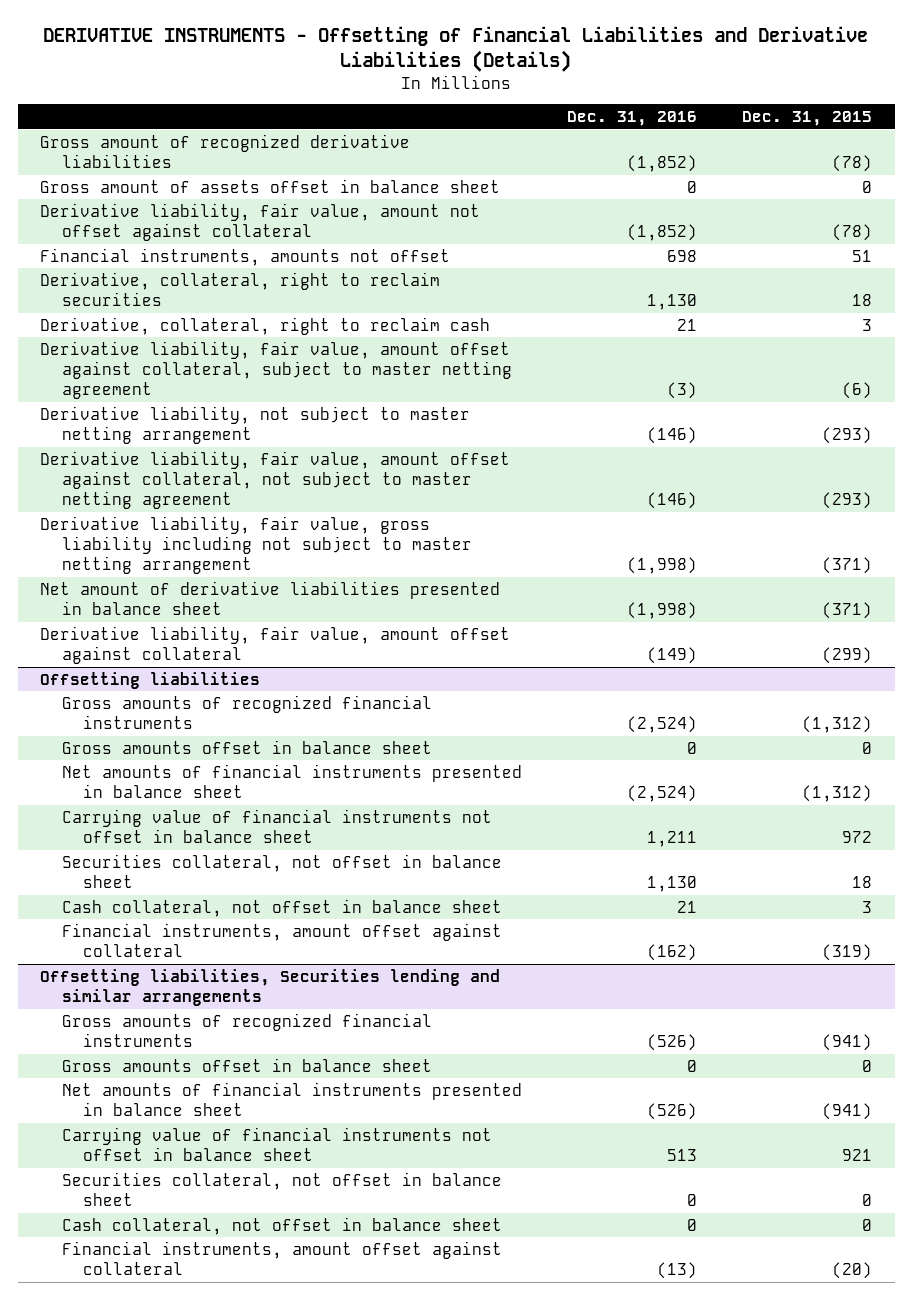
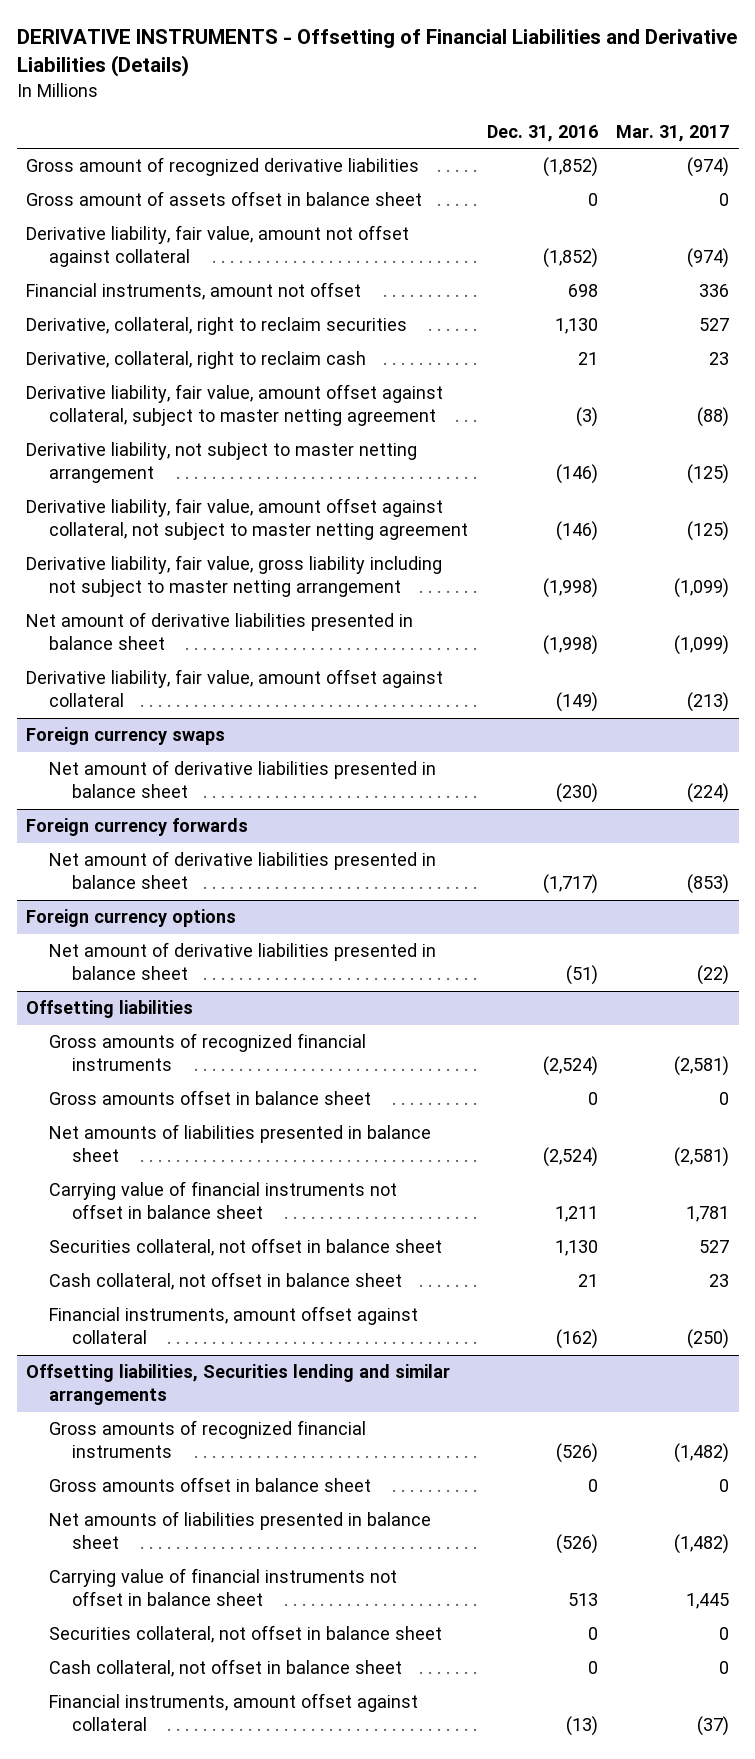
- | Dec. 31, 2016 | Dec. 31, 2015
+ | Dec. 31, 2016 | Mar. 31, 2017
- Financial instruments, amounts not offset | 698 | 51
+ Financial instruments, amount not offset | 698 | 336
+ Foreign currency swaps
+ Net amount of derivative liabilities presented in balance sheet | (230) | (224)
+ Foreign currency forwards
+ Net amount of derivative liabilities presented in balance sheet | (1,717) | (853)
+ Foreign currency options
+ Net amount of derivative liabilities presented in balance sheet | (51) | (22)
@ Offsetting liabilities
- Net amounts of financial instruments presented in balance sheet | (2,524) | (1,312)
+ Net amounts of liabilities presented in balance sheet | (2,524) | (2,581)
@ Offsetting liabilities, Securities lending and similar arrangements
- Net amounts of financial instruments presented in balance sheet | (526) | (941)
+ Net amounts of liabilities presented in balance sheet | (526) | (1,482)

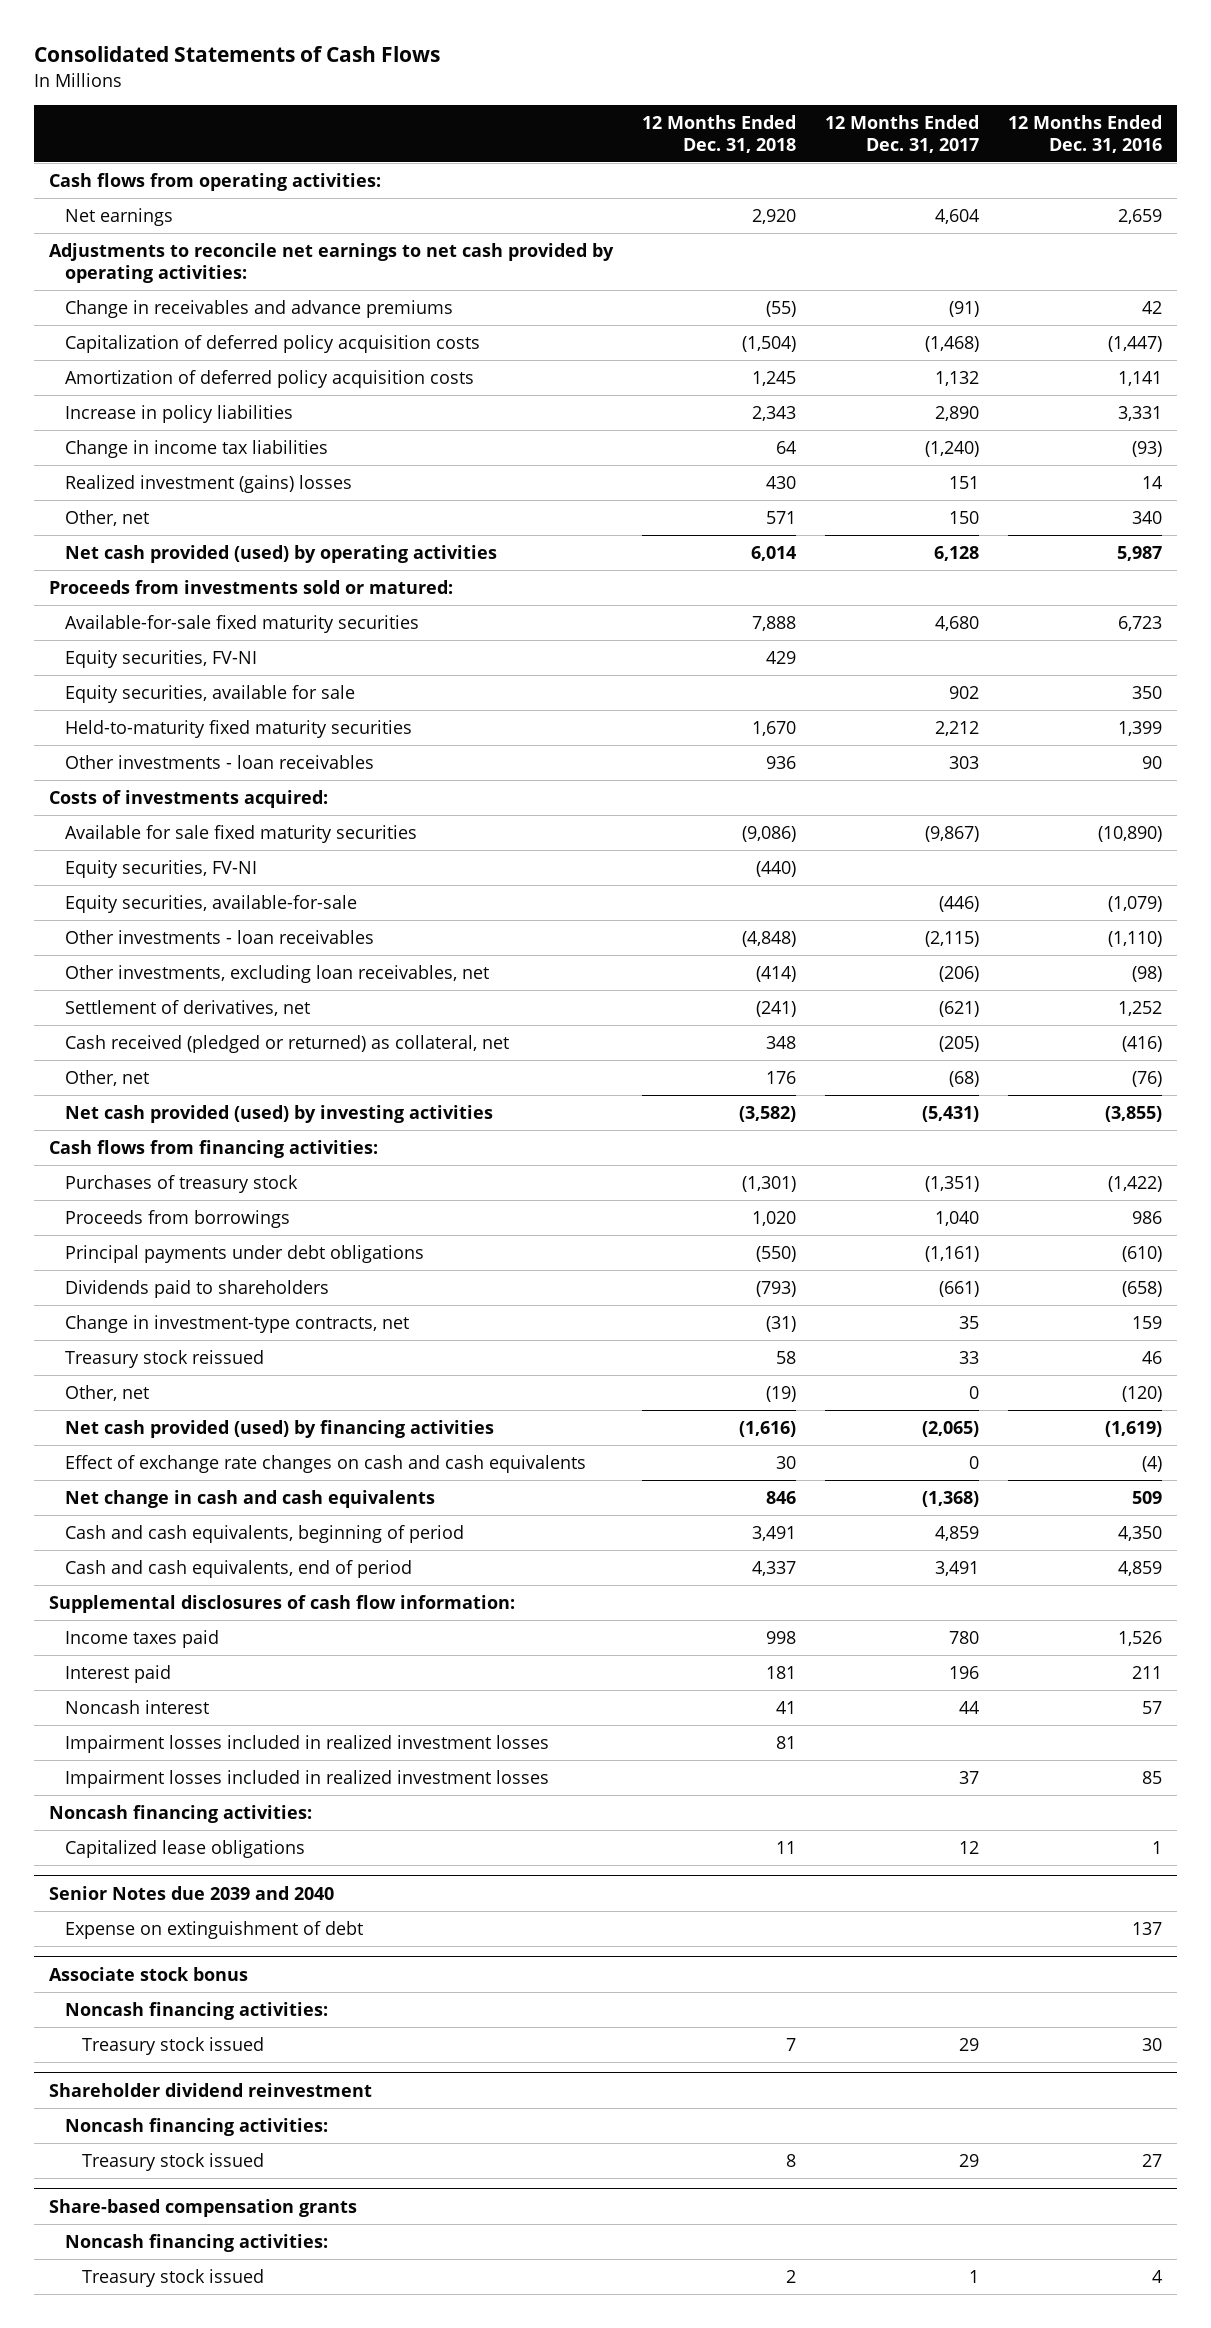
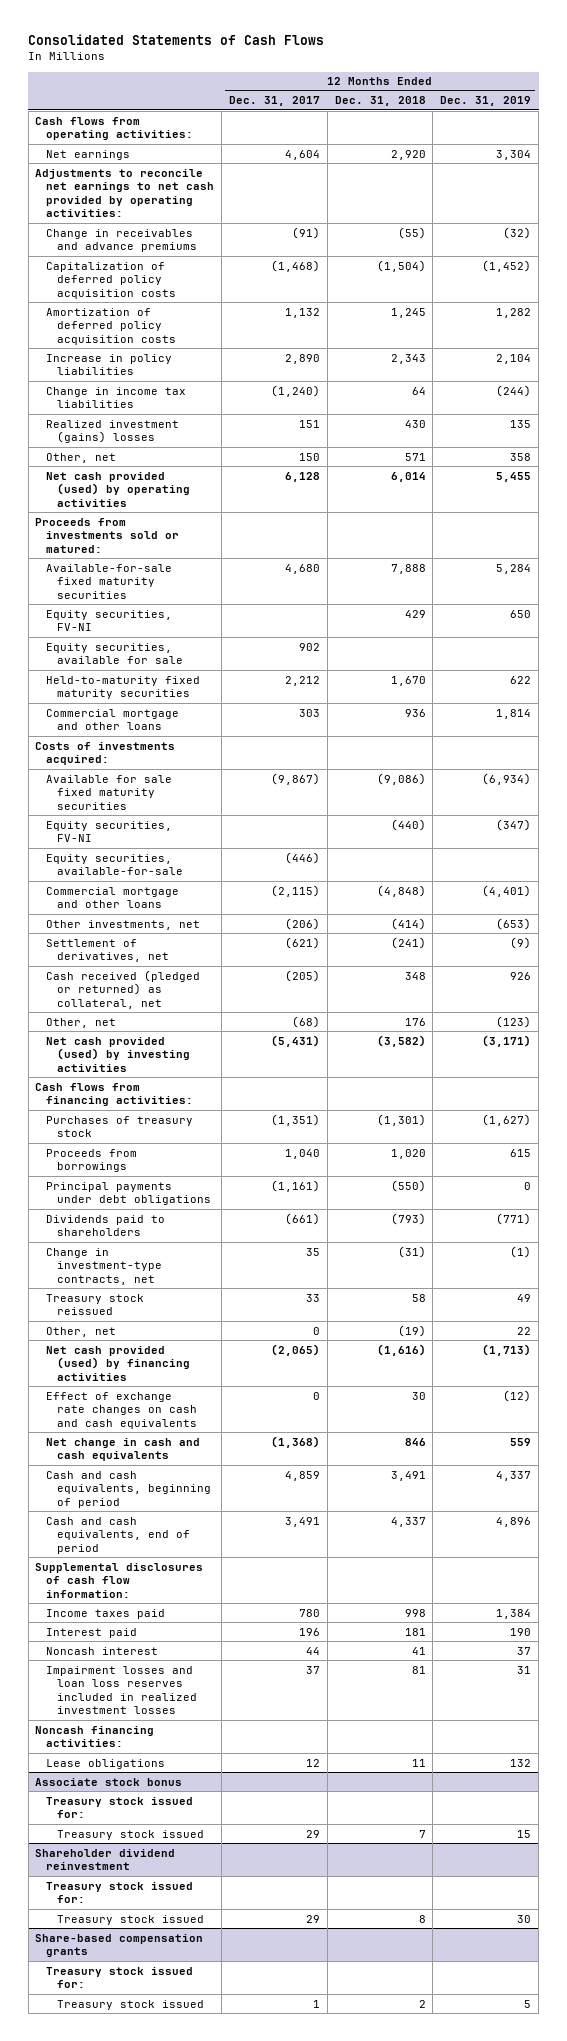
- | 12 Months Ended Dec. 31, 2018 | 12 Months Ended Dec. 31, 2017 | 12 Months Ended Dec. 31, 2016
+ | 12 Months Ended Dec. 31, 2017 | 12 Months Ended Dec. 31, 2018 | 12 Months Ended Dec. 31, 2019
- Other investments - loan receivables | 936 | 303 | 90
+ Commercial mortgage and other loans | 303 | 936 | 1,814
- Other investments - loan receivables | (4,848) | (2,115) | (1,110)
- Other investments, excluding loan receivables, net | (414) | (206) | (98)
+ Commercial mortgage and other loans | (2,115) | (4,848) | (4,401)
+ Other investments, net | (206) | (414) | (653)
- Impairment losses included in realized investment losses | 81 | |
- Impairment losses included in realized investment losses | | 37 | 85
+ Impairment losses and loan loss reserves included in realized investment losses | 37 | 81 | 31
- Capitalized lease obligations | 11 | 12 | 1
- Senior Notes due 2039 and 2040
- Expense on extinguishment of debt | | | 137
+ Lease obligations | 12 | 11 | 132
@ Associate stock bonus
- Noncash financing activities:
+ Treasury stock issued for:
@ Shareholder dividend reinvestment
- Noncash financing activities:
+ Treasury stock issued for:
@ Share-based compensation grants
- Noncash financing activities:
+ Treasury stock issued for:

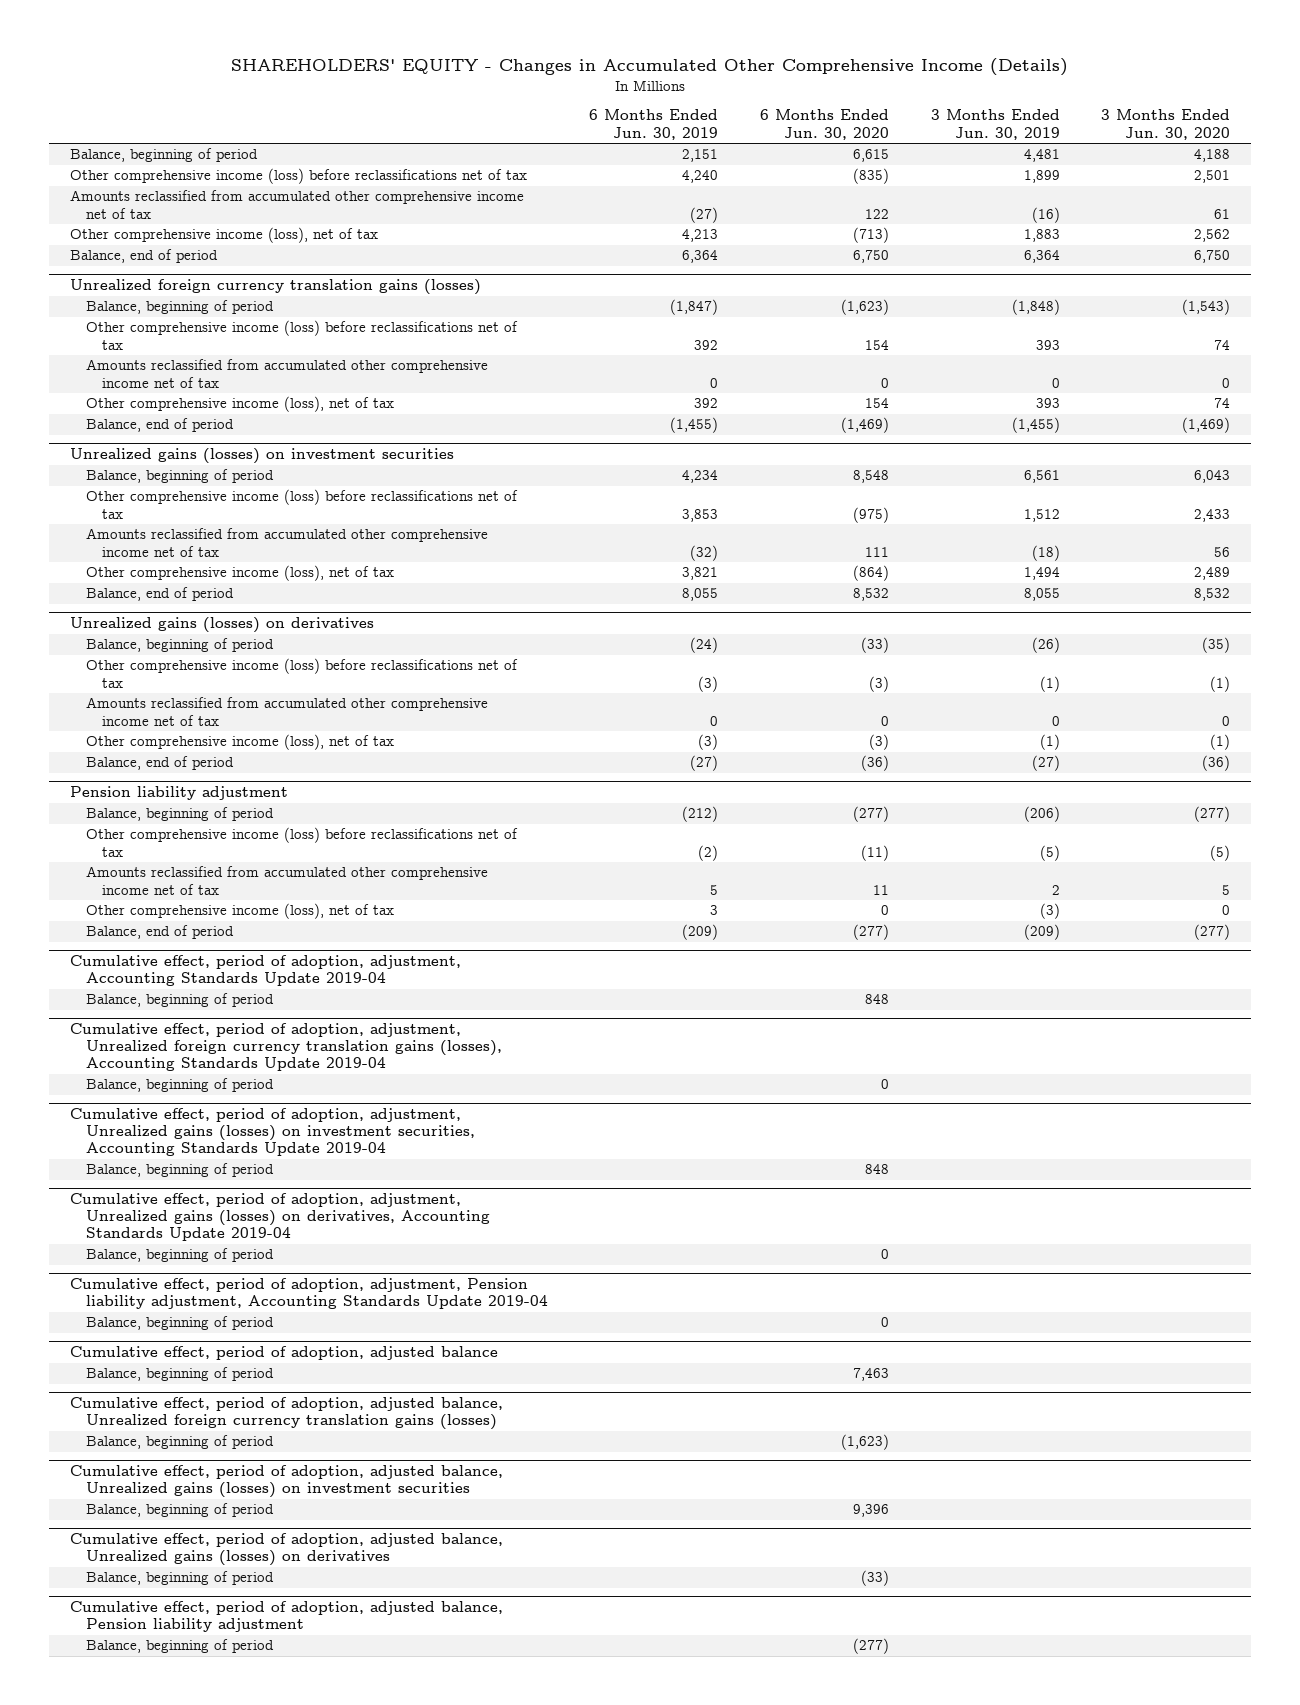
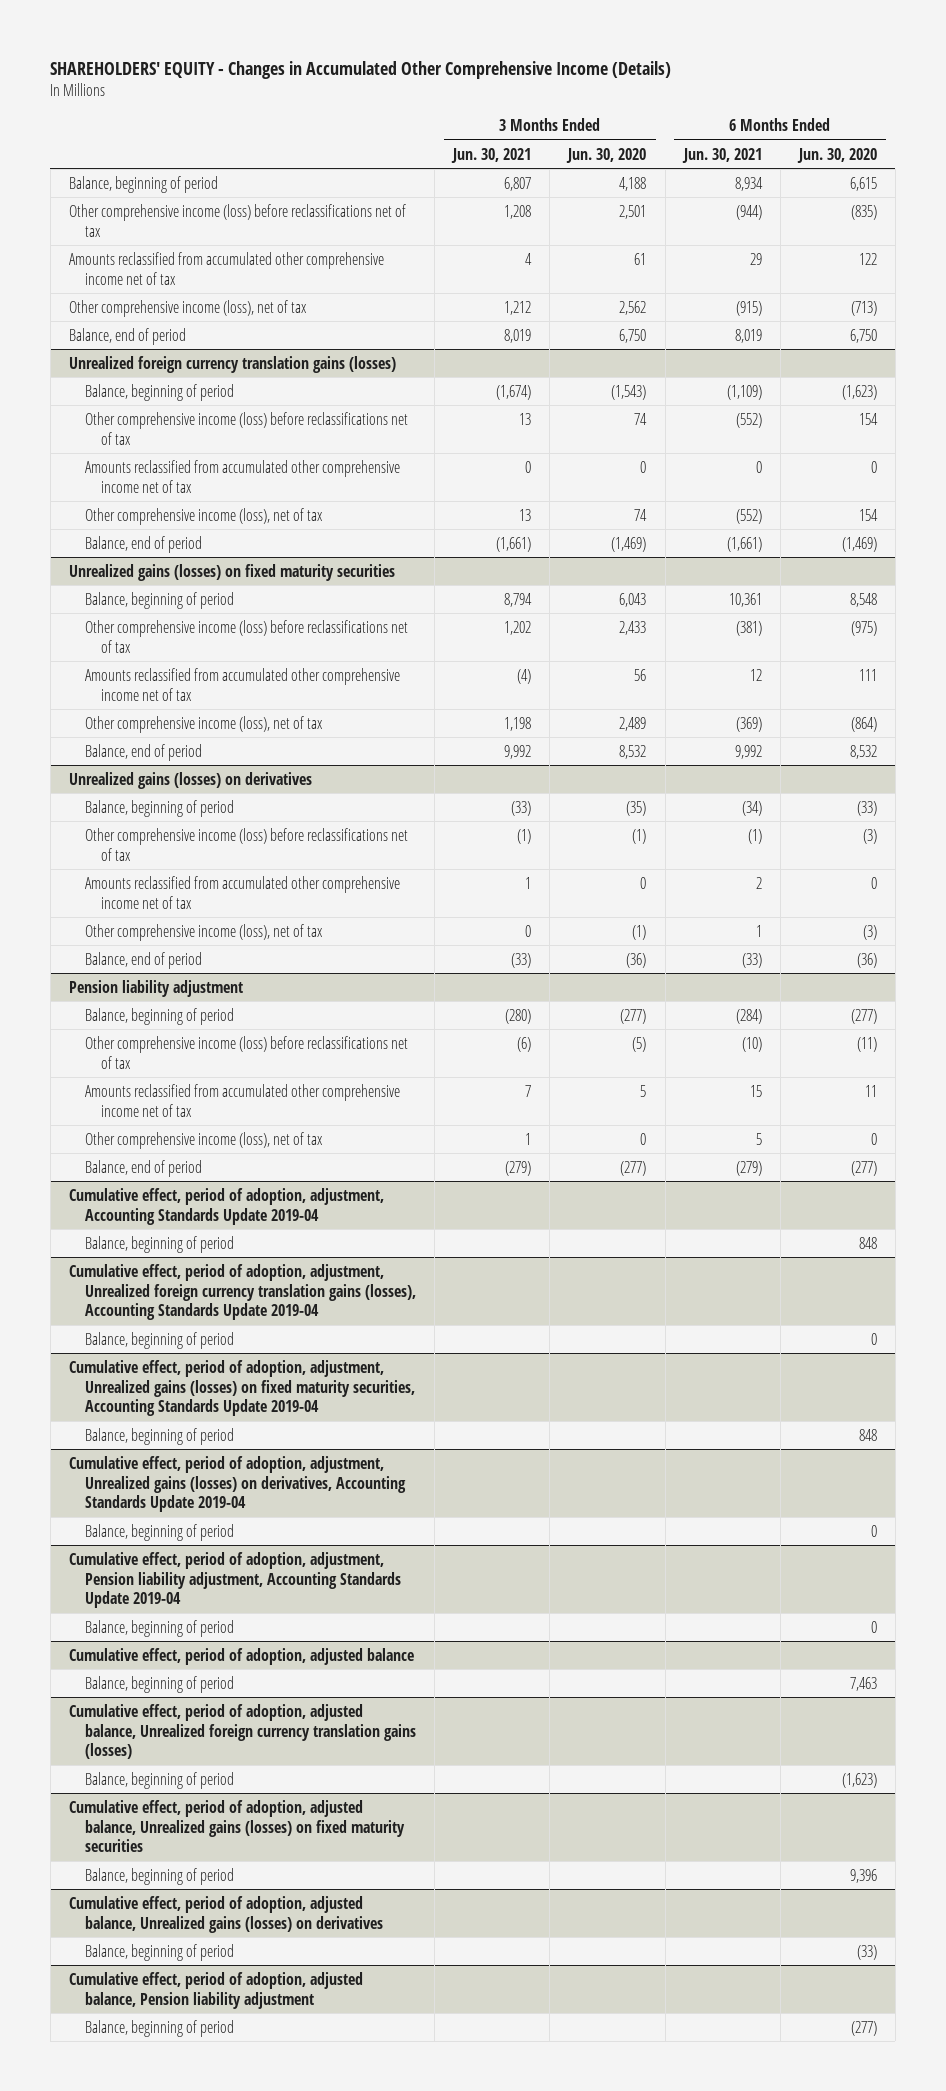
- | 6 Months Ended Jun. 30, 2019 | 6 Months Ended Jun. 30, 2020 | 3 Months Ended Jun. 30, 2019 | 3 Months Ended Jun. 30, 2020
+ | 3 Months Ended Jun. 30, 2021 | 3 Months Ended Jun. 30, 2020 | 6 Months Ended Jun. 30, 2021 | 6 Months Ended Jun. 30, 2020
- Unrealized gains (losses) on investment securities
+ Unrealized gains (losses) on fixed maturity securities
- Cumulative effect, period of adoption, adjustment, Unrealized gains (losses) on investment securities, Accounting Standards Update 2019-04
+ Cumulative effect, period of adoption, adjustment, Unrealized gains (losses) on fixed maturity securities, Accounting Standards Update 2019-04
- Cumulative effect, period of adoption, adjusted balance, Unrealized gains (losses) on investment securities
+ Cumulative effect, period of adoption, adjusted balance, Unrealized gains (losses) on fixed maturity securities

